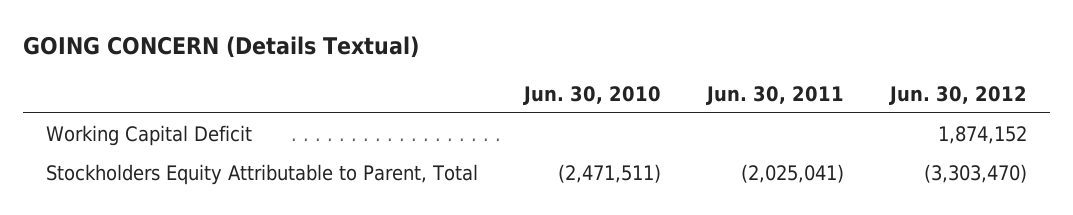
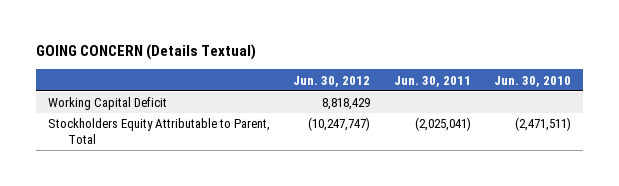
- | Jun. 30, 2010 | Jun. 30, 2011 | Jun. 30, 2012
+ | Jun. 30, 2012 | Jun. 30, 2011 | Jun. 30, 2010
- Working Capital Deficit | | | 1,874,152
- Stockholders Equity Attributable to Parent, Total | (2,471,511) | (2,025,041) | (3,303,470)
+ Working Capital Deficit | 8,818,429 | |
+ Stockholders Equity Attributable to Parent, Total | (10,247,747) | (2,025,041) | (2,471,511)

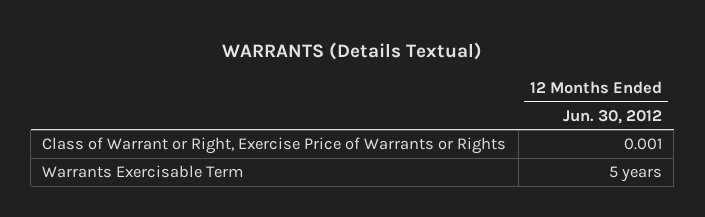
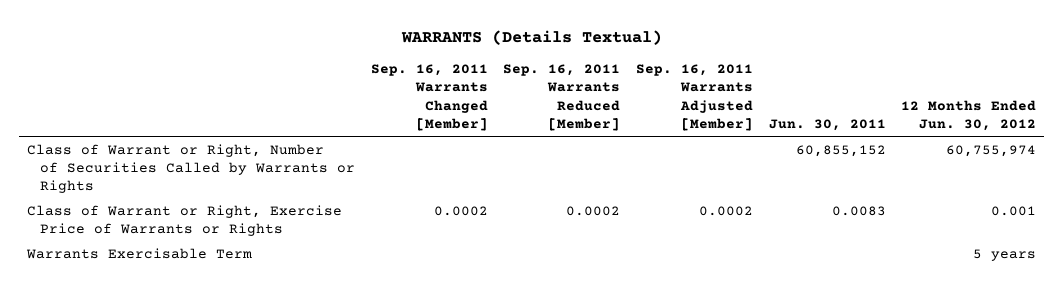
- | 12 Months Ended Jun. 30, 2012
+ | Sep. 16, 2011 Warrants Changed [Member] | Sep. 16, 2011 Warrants Reduced [Member] | Sep. 16, 2011 Warrants Adjusted [Member] | Jun. 30, 2011 | 12 Months Ended Jun. 30, 2012
+ Class of Warrant or Right, Number of Securities Called by Warrants or Rights | | | | 60,855,152 | 60,755,974

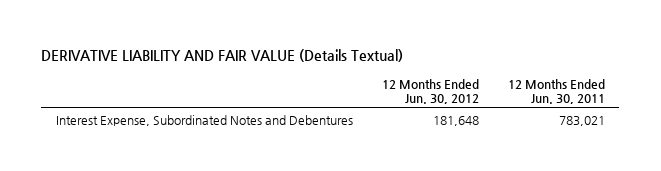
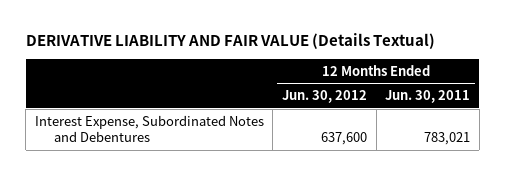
- Interest Expense, Subordinated Notes and Debentures | 181,648 | 783,021
+ Interest Expense, Subordinated Notes and Debentures | 637,600 | 783,021

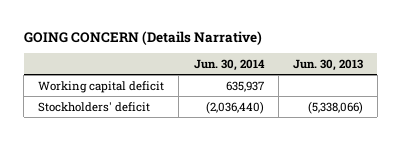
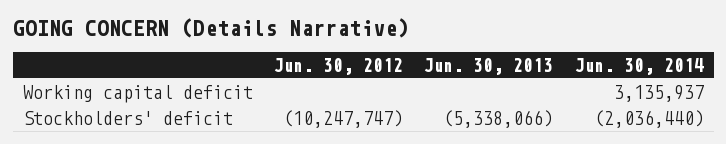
- | Jun. 30, 2014 | Jun. 30, 2013
+ | Jun. 30, 2012 | Jun. 30, 2013 | Jun. 30, 2014
- Working capital deficit | 635,937 |
+ Working capital deficit | | | 3,135,937

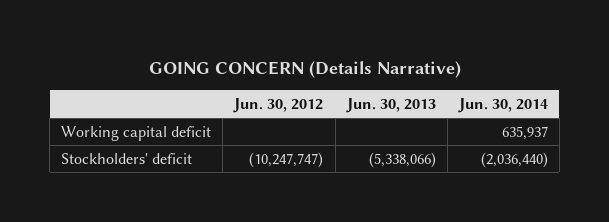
- Working capital deficit | | | 3,135,937
+ Working capital deficit | | | 635,937

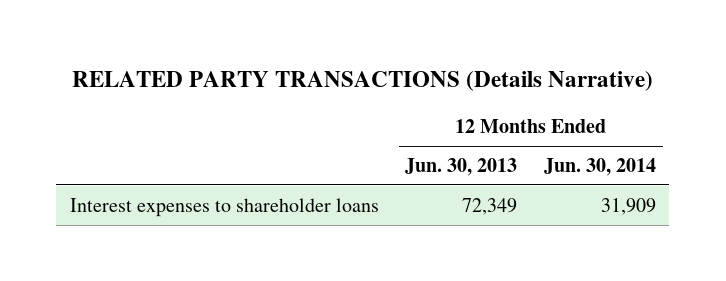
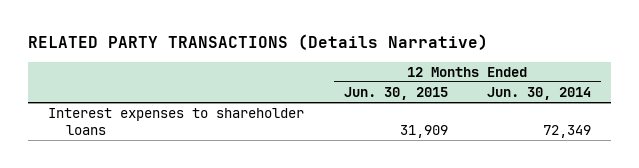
- | 12 Months Ended Jun. 30, 2013 | 12 Months Ended Jun. 30, 2014
+ | 12 Months Ended Jun. 30, 2015 | 12 Months Ended Jun. 30, 2014
- Interest expenses to shareholder loans | 72,349 | 31,909
+ Interest expenses to shareholder loans | 31,909 | 72,349

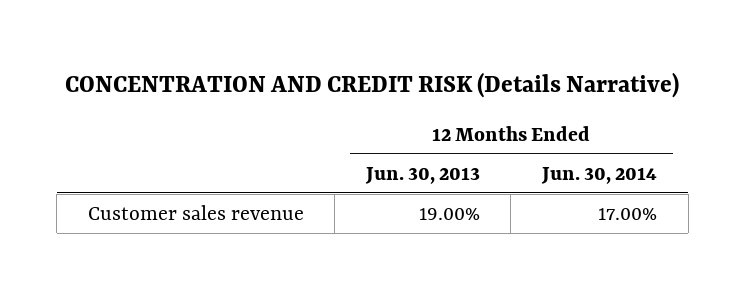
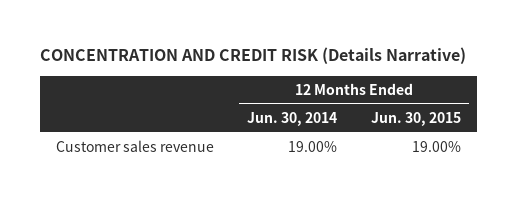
- | 12 Months Ended Jun. 30, 2013 | 12 Months Ended Jun. 30, 2014
+ | 12 Months Ended Jun. 30, 2014 | 12 Months Ended Jun. 30, 2015
- Customer sales revenue | 19.00% | 17.00%
+ Customer sales revenue | 19.00% | 19.00%

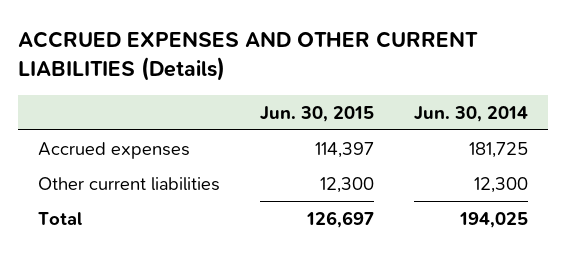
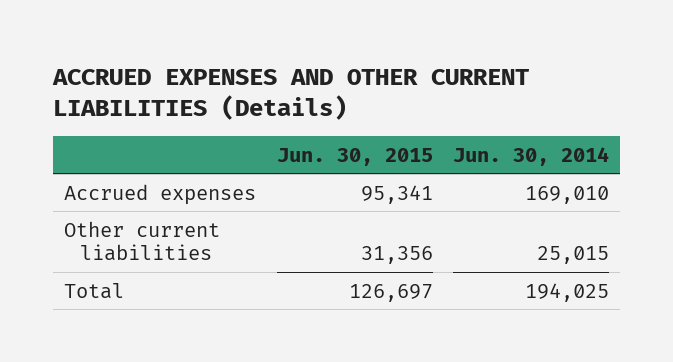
- Accrued expenses | 114,397 | 181,725
- Other current liabilities | 12,300 | 12,300
+ Accrued expenses | 95,341 | 169,010
+ Other current liabilities | 31,356 | 25,015

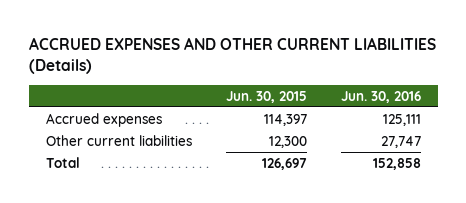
- | Jun. 30, 2015 | Jun. 30, 2014
+ | Jun. 30, 2015 | Jun. 30, 2016
- Accrued expenses | 95,341 | 169,010
- Other current liabilities | 31,356 | 25,015
+ Accrued expenses | 114,397 | 125,111
+ Other current liabilities | 12,300 | 27,747

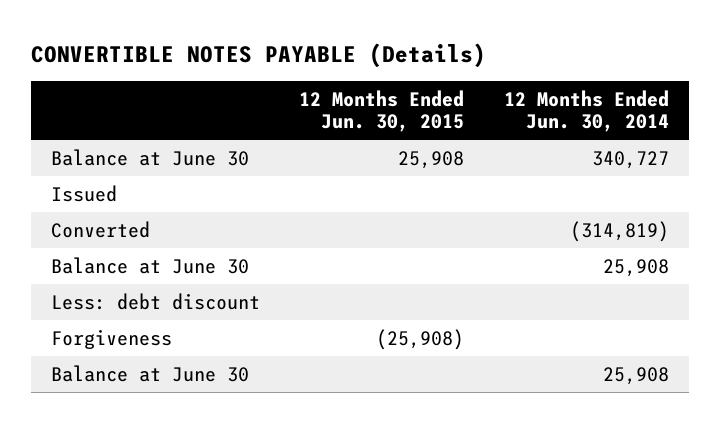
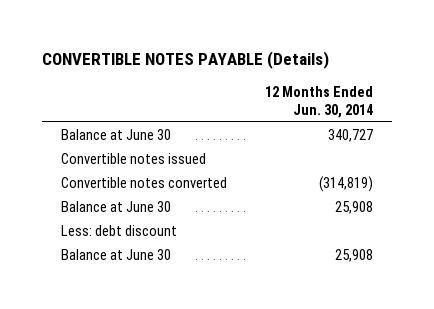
- | 12 Months Ended Jun. 30, 2015 | 12 Months Ended Jun. 30, 2014
+ | 12 Months Ended Jun. 30, 2014
- Issued
- Converted | | (314,819)
+ Convertible notes issued
+ Convertible notes converted | (314,819)
- Forgiveness | (25,908) |

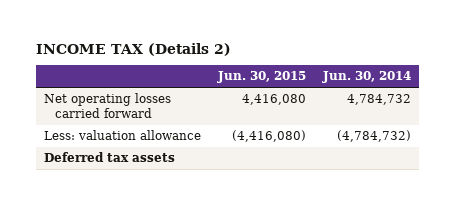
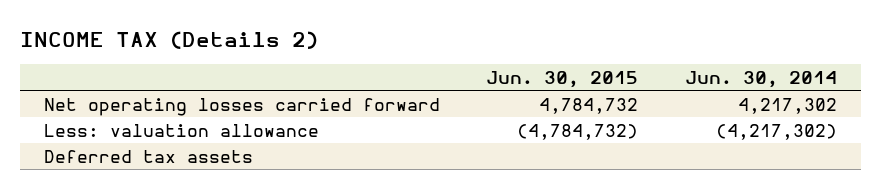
- Net operating losses carried forward | 4,416,080 | 4,784,732
- Less: valuation allowance | (4,416,080) | (4,784,732)
+ Net operating losses carried forward | 4,784,732 | 4,217,302
+ Less: valuation allowance | (4,784,732) | (4,217,302)

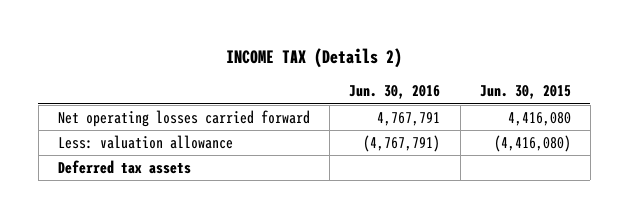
- | Jun. 30, 2015 | Jun. 30, 2014
+ | Jun. 30, 2016 | Jun. 30, 2015
- Net operating losses carried forward | 4,784,732 | 4,217,302
- Less: valuation allowance | (4,784,732) | (4,217,302)
+ Net operating losses carried forward | 4,767,791 | 4,416,080
+ Less: valuation allowance | (4,767,791) | (4,416,080)

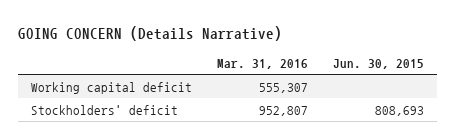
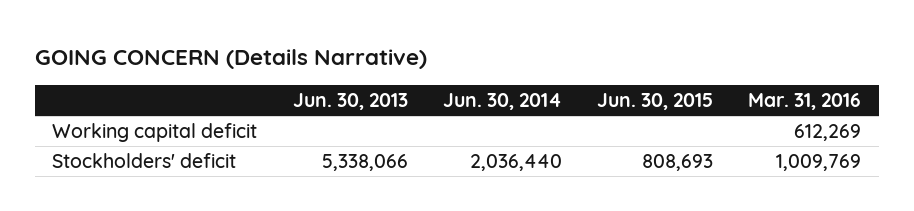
- | Mar. 31, 2016 | Jun. 30, 2015
+ | Jun. 30, 2013 | Jun. 30, 2014 | Jun. 30, 2015 | Mar. 31, 2016
- Working capital deficit | 555,307 |
- Stockholders' deficit | 952,807 | 808,693
+ Working capital deficit | | | | 612,269
+ Stockholders' deficit | 5,338,066 | 2,036,440 | 808,693 | 1,009,769

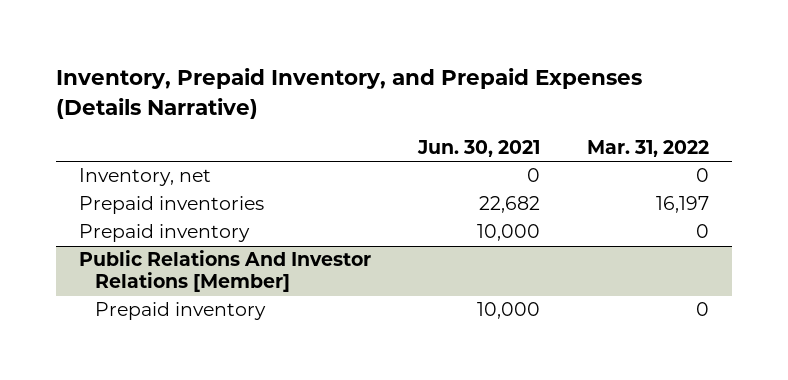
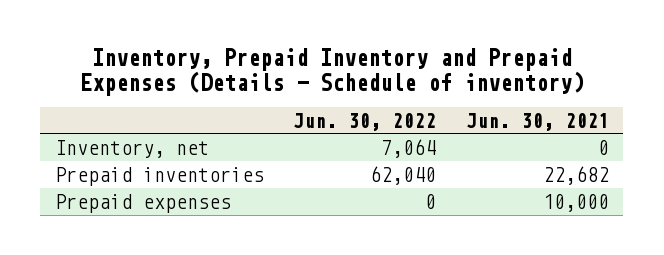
- Inventory, Prepaid Inventory, and Prepaid Expenses (Details Narrative)
+ Inventory, Prepaid Inventory and Prepaid Expenses (Details - Schedule of inventory)
- | Jun. 30, 2021 | Mar. 31, 2022
+ | Jun. 30, 2022 | Jun. 30, 2021
- Prepaid inventory | 10,000 | 0
- Public Relations And Investor Relations [Member]
- Prepaid inventory | 10,000 | 0
+ Prepaid expenses | 0 | 10,000

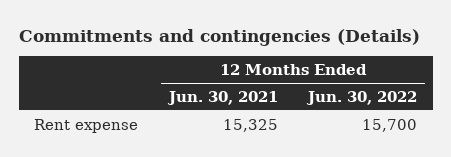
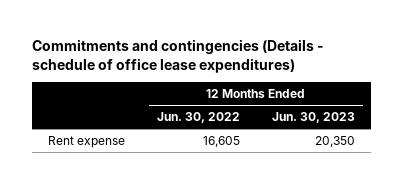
- Commitments and contingencies (Details)
+ Commitments and contingencies (Details - schedule of office lease expenditures)
- | 12 Months Ended Jun. 30, 2021 | 12 Months Ended Jun. 30, 2022
+ | 12 Months Ended Jun. 30, 2022 | 12 Months Ended Jun. 30, 2023
- Rent expense | 15,325 | 15,700
+ Rent expense | 16,605 | 20,350

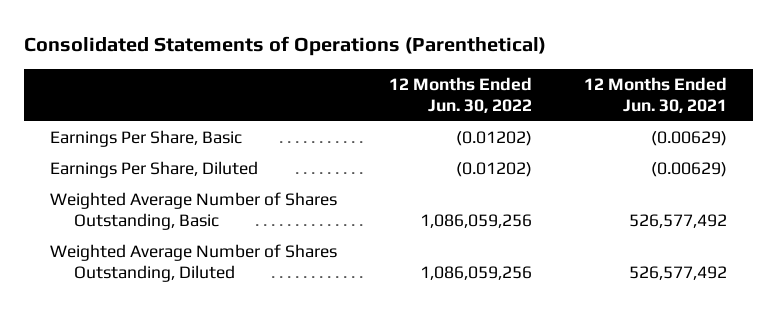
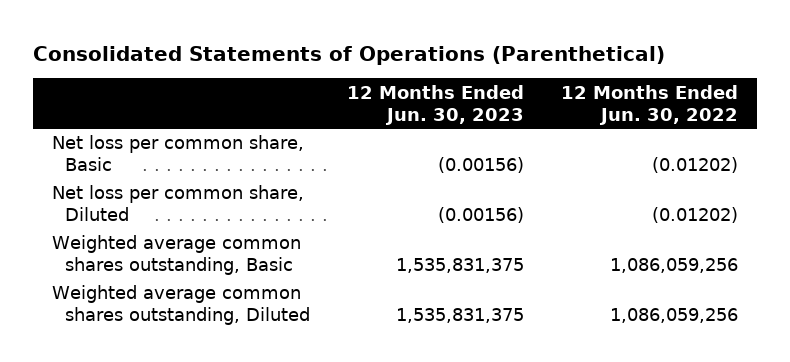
- | 12 Months Ended Jun. 30, 2022 | 12 Months Ended Jun. 30, 2021
+ | 12 Months Ended Jun. 30, 2023 | 12 Months Ended Jun. 30, 2022
- Earnings Per Share, Basic | (0.01202) | (0.00629)
- Earnings Per Share, Diluted | (0.01202) | (0.00629)
- Weighted Average Number of Shares Outstanding, Basic | 1,086,059,256 | 526,577,492
- Weighted Average Number of Shares Outstanding, Diluted | 1,086,059,256 | 526,577,492
+ Net loss per common share, Basic | (0.00156) | (0.01202)
+ Net loss per common share, Diluted | (0.00156) | (0.01202)
+ Weighted average common shares outstanding, Basic | 1,535,831,375 | 1,086,059,256
+ Weighted average common shares outstanding, Diluted | 1,535,831,375 | 1,086,059,256

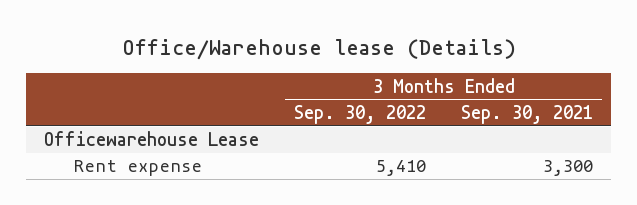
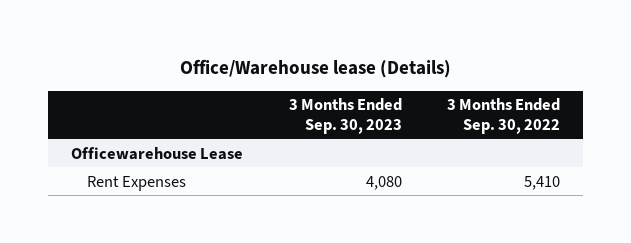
- | 3 Months Ended Sep. 30, 2022 | 3 Months Ended Sep. 30, 2021
+ | 3 Months Ended Sep. 30, 2023 | 3 Months Ended Sep. 30, 2022
- Rent expense | 5,410 | 3,300
+ Rent Expenses | 4,080 | 5,410

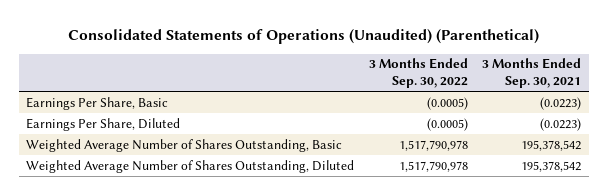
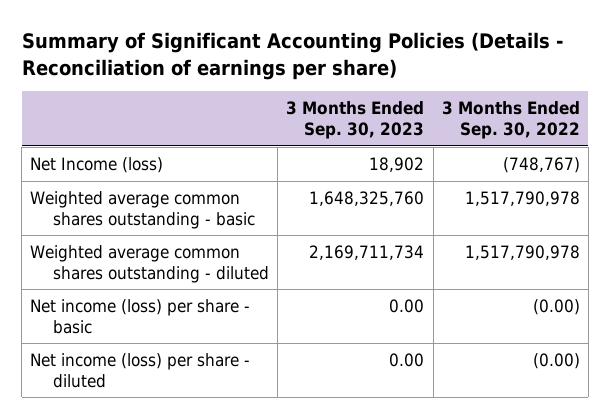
- Consolidated Statements of Operations (Unaudited) (Parenthetical)
+ Summary of Significant Accounting Policies (Details - Reconciliation of earnings per share)
- | 3 Months Ended Sep. 30, 2022 | 3 Months Ended Sep. 30, 2021
+ | 3 Months Ended Sep. 30, 2023 | 3 Months Ended Sep. 30, 2022
- Earnings Per Share, Basic | (0.0005) | (0.0223)
- Earnings Per Share, Diluted | (0.0005) | (0.0223)
- Weighted Average Number of Shares Outstanding, Basic | 1,517,790,978 | 195,378,542
- Weighted Average Number of Shares Outstanding, Diluted | 1,517,790,978 | 195,378,542
+ Net Income (loss) | 18,902 | (748,767)
+ Weighted average common shares outstanding - basic | 1,648,325,760 | 1,517,790,978
+ Weighted average common shares outstanding - diluted | 2,169,711,734 | 1,517,790,978
+ Net income (loss) per share - basic | 0.00 | (0.00)
+ Net income (loss) per share - diluted | 0.00 | (0.00)

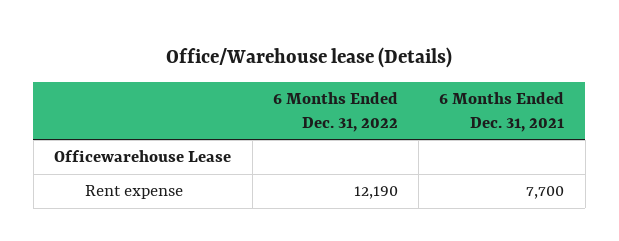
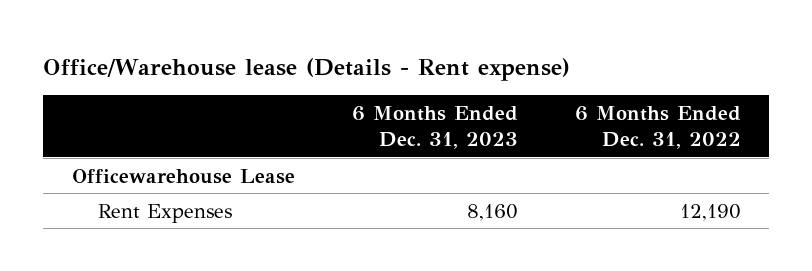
- Office/Warehouse lease (Details)
+ Office/Warehouse lease (Details - Rent expense)
- | 6 Months Ended Dec. 31, 2022 | 6 Months Ended Dec. 31, 2021
+ | 6 Months Ended Dec. 31, 2023 | 6 Months Ended Dec. 31, 2022
- Rent expense | 12,190 | 7,700
+ Rent Expenses | 8,160 | 12,190

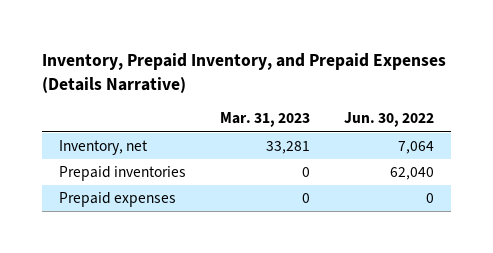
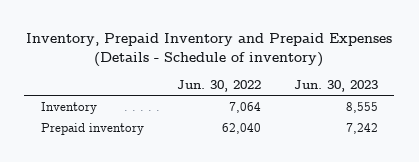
- Inventory, Prepaid Inventory, and Prepaid Expenses (Details Narrative)
+ Inventory, Prepaid Inventory and Prepaid Expenses (Details - Schedule of inventory)
- | Mar. 31, 2023 | Jun. 30, 2022
+ | Jun. 30, 2022 | Jun. 30, 2023
- Inventory, net | 33,281 | 7,064
- Prepaid inventories | 0 | 62,040
- Prepaid expenses | 0 | 0
+ Inventory | 7,064 | 8,555
+ Prepaid inventory | 62,040 | 7,242

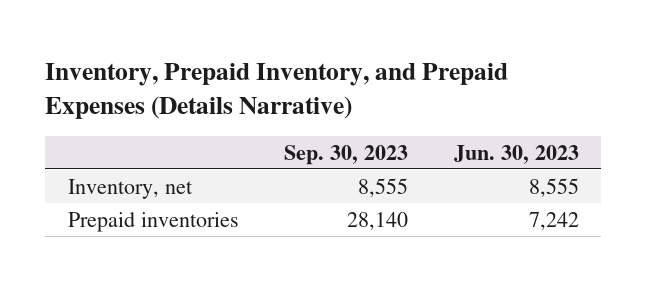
- Inventory, Prepaid Inventory and Prepaid Expenses (Details - Schedule of inventory)
+ Inventory, Prepaid Inventory, and Prepaid Expenses (Details Narrative)
- | Jun. 30, 2022 | Jun. 30, 2023
+ | Sep. 30, 2023 | Jun. 30, 2023
- Inventory | 7,064 | 8,555
- Prepaid inventory | 62,040 | 7,242
+ Inventory, net | 8,555 | 8,555
+ Prepaid inventories | 28,140 | 7,242

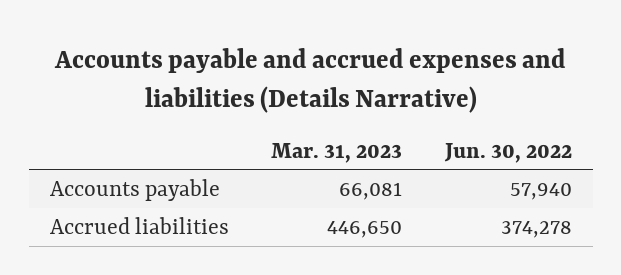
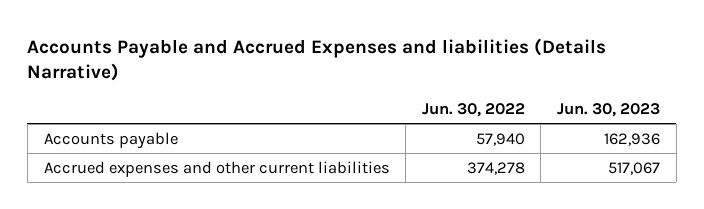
- Accounts payable and accrued expenses and liabilities (Details Narrative)
+ Accounts Payable and Accrued Expenses and liabilities (Details Narrative)
- | Mar. 31, 2023 | Jun. 30, 2022
+ | Jun. 30, 2022 | Jun. 30, 2023
- Accrued liabilities | 446,650 | 374,278
+ Accrued expenses and other current liabilities | 374,278 | 517,067

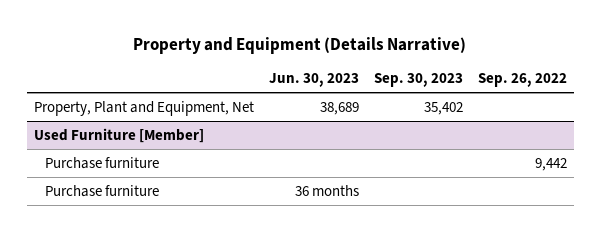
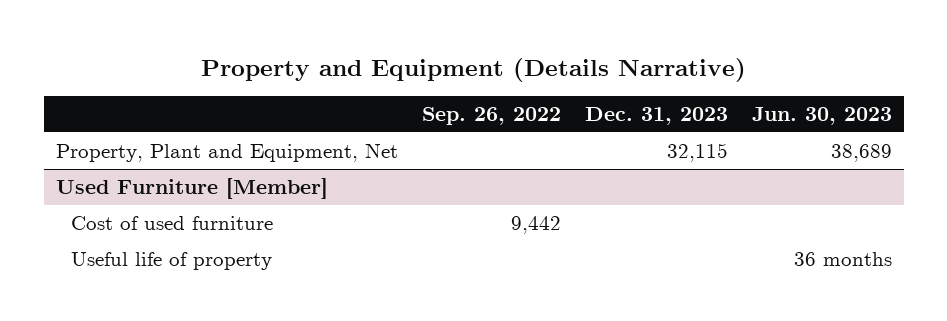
- | Jun. 30, 2023 | Sep. 30, 2023 | Sep. 26, 2022
+ | Sep. 26, 2022 | Dec. 31, 2023 | Jun. 30, 2023
@ Used Furniture [Member]
- Purchase furniture | | | 9,442
- Purchase furniture | 36 months | |
+ Cost of used furniture | 9,442 | |
+ Useful life of property | | | 36 months

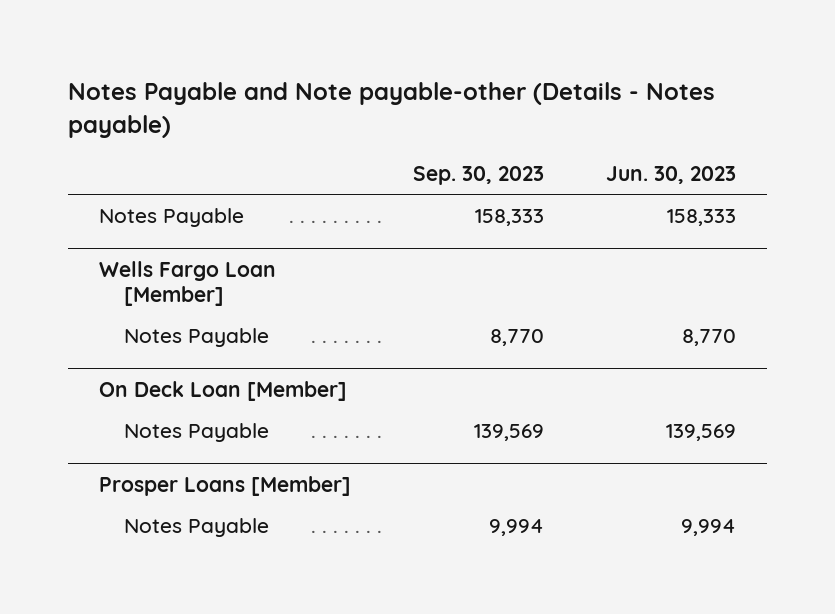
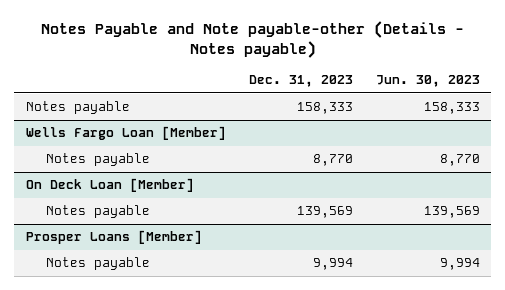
- | Sep. 30, 2023 | Jun. 30, 2023
+ | Dec. 31, 2023 | Jun. 30, 2023
- Notes Payable | 158,333 | 158,333
+ Notes payable | 158,333 | 158,333
@ Wells Fargo Loan [Member]
- Notes Payable | 8,770 | 8,770
+ Notes payable | 8,770 | 8,770
@ On Deck Loan [Member]
- Notes Payable | 139,569 | 139,569
+ Notes payable | 139,569 | 139,569
@ Prosper Loans [Member]
- Notes Payable | 9,994 | 9,994
+ Notes payable | 9,994 | 9,994

